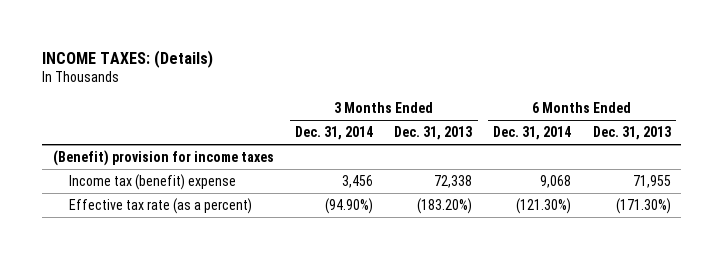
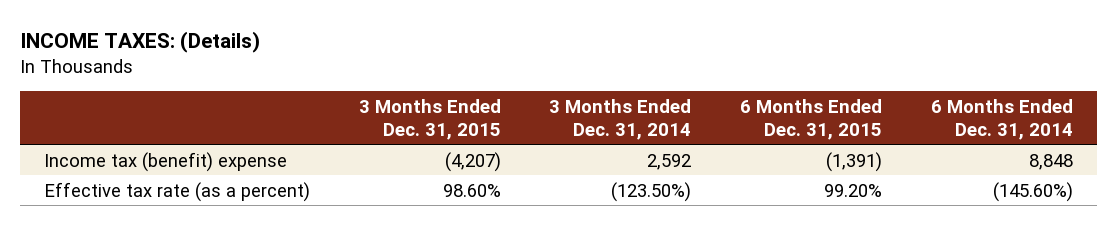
- | 3 Months Ended Dec. 31, 2014 | 3 Months Ended Dec. 31, 2013 | 6 Months Ended Dec. 31, 2014 | 6 Months Ended Dec. 31, 2013
+ | 3 Months Ended Dec. 31, 2015 | 3 Months Ended Dec. 31, 2014 | 6 Months Ended Dec. 31, 2015 | 6 Months Ended Dec. 31, 2014
- (Benefit) provision for income taxes
- Income tax (benefit) expense | 3,456 | 72,338 | 9,068 | 71,955
- Effective tax rate (as a percent) | (94.90%) | (183.20%) | (121.30%) | (171.30%)
+ Income tax (benefit) expense | (4,207) | 2,592 | (1,391) | 8,848
+ Effective tax rate (as a percent) | 98.60% | (123.50%) | 99.20% | (145.60%)

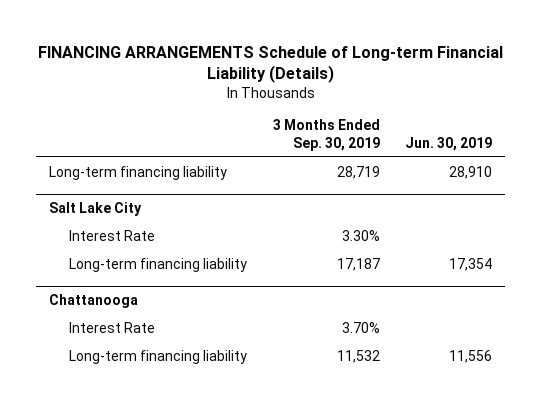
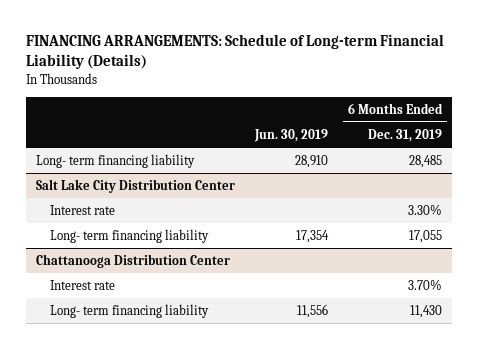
- FINANCING ARRANGEMENTS Schedule of Long-term Financial Liability (Details)
+ FINANCING ARRANGEMENTS: Schedule of Long-term Financial Liability (Details)
- | 3 Months Ended Sep. 30, 2019 | Jun. 30, 2019
+ | Jun. 30, 2019 | 6 Months Ended Dec. 31, 2019
- Long-term financing liability | 28,719 | 28,910
- Salt Lake City
- Interest Rate | 3.30% |
- Long-term financing liability | 17,187 | 17,354
- Chattanooga
- Interest Rate | 3.70% |
- Long-term financing liability | 11,532 | 11,556
+ Long- term financing liability | 28,910 | 28,485
+ Salt Lake City Distribution Center
+ Interest rate | | 3.30%
+ Long- term financing liability | 17,354 | 17,055
+ Chattanooga Distribution Center
+ Interest rate | | 3.70%
+ Long- term financing liability | 11,556 | 11,430

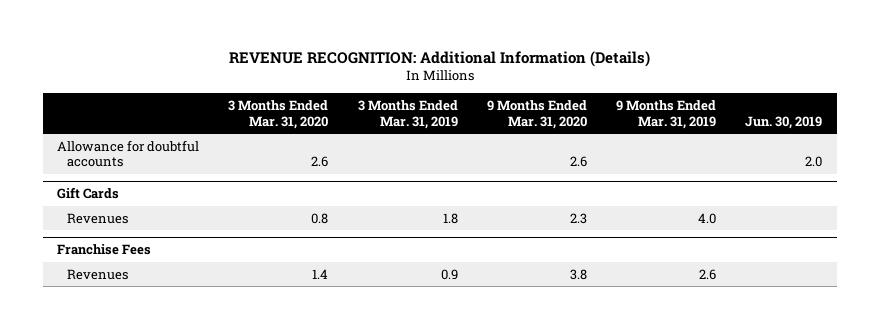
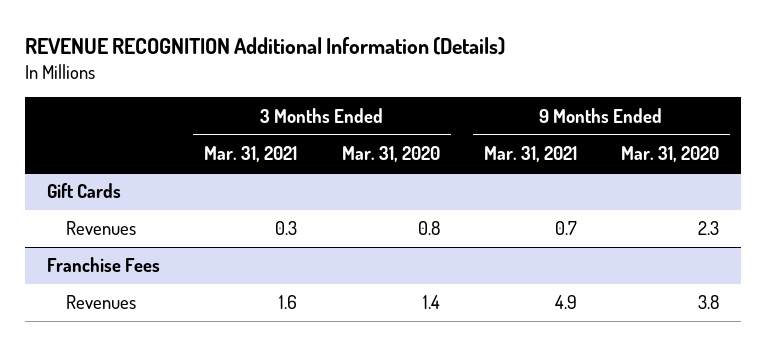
- REVENUE RECOGNITION: Additional Information (Details)
+ REVENUE RECOGNITION Additional Information (Details)
- | 3 Months Ended Mar. 31, 2020 | 3 Months Ended Mar. 31, 2019 | 9 Months Ended Mar. 31, 2020 | 9 Months Ended Mar. 31, 2019 | Jun. 30, 2019
+ | 3 Months Ended Mar. 31, 2021 | 3 Months Ended Mar. 31, 2020 | 9 Months Ended Mar. 31, 2021 | 9 Months Ended Mar. 31, 2020
- Allowance for doubtful accounts | 2.6 | | 2.6 | | 2.0

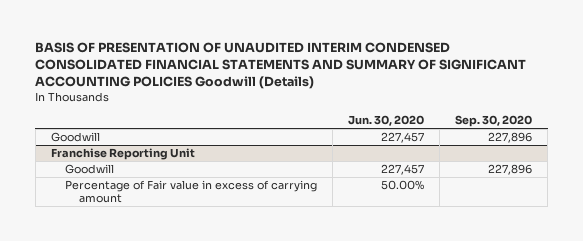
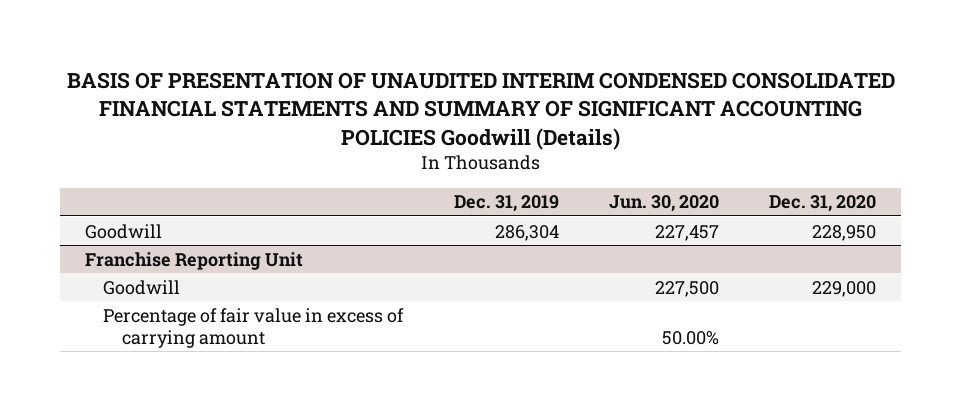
- | Jun. 30, 2020 | Sep. 30, 2020
+ | Dec. 31, 2019 | Jun. 30, 2020 | Dec. 31, 2020
@ Franchise Reporting Unit
- Goodwill | 227,457 | 227,896
- Percentage of Fair value in excess of carrying amount | 50.00% |
+ Goodwill | | 227,500 | 229,000
+ Percentage of fair value in excess of carrying amount | | 50.00% |

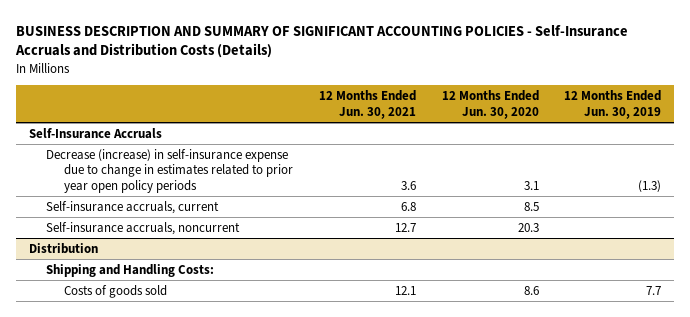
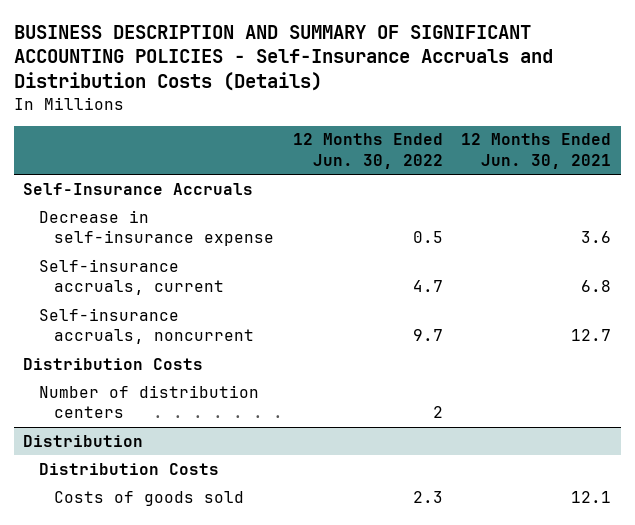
- | 12 Months Ended Jun. 30, 2021 | 12 Months Ended Jun. 30, 2020 | 12 Months Ended Jun. 30, 2019
+ | 12 Months Ended Jun. 30, 2022 | 12 Months Ended Jun. 30, 2021
- Decrease (increase) in self-insurance expense due to change in estimates related to prior year open policy periods | 3.6 | 3.1 | (1.3)
+ Decrease in self-insurance expense | 0.5 | 3.6
+ Distribution Costs
+ Number of distribution centers | 2 |
@ Distribution
- Shipping and Handling Costs:
+ Distribution Costs

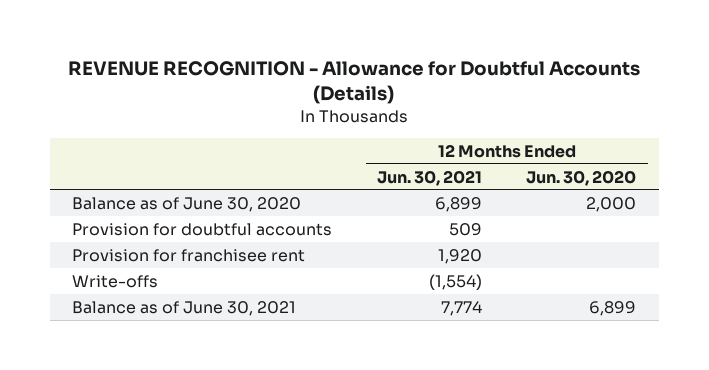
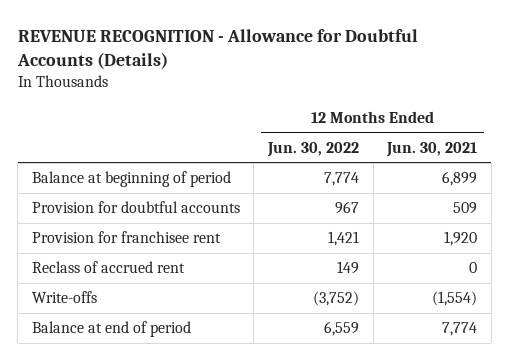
- | 12 Months Ended Jun. 30, 2021 | 12 Months Ended Jun. 30, 2020
+ | 12 Months Ended Jun. 30, 2022 | 12 Months Ended Jun. 30, 2021
- Balance as of June 30, 2020 | 6,899 | 2,000
+ Balance at beginning of period | 7,774 | 6,899
+ Reclass of accrued rent | 149 | 0
- Balance as of June 30, 2021 | 7,774 | 6,899
+ Balance at end of period | 6,559 | 7,774

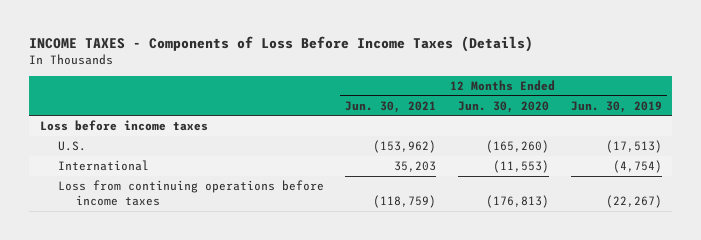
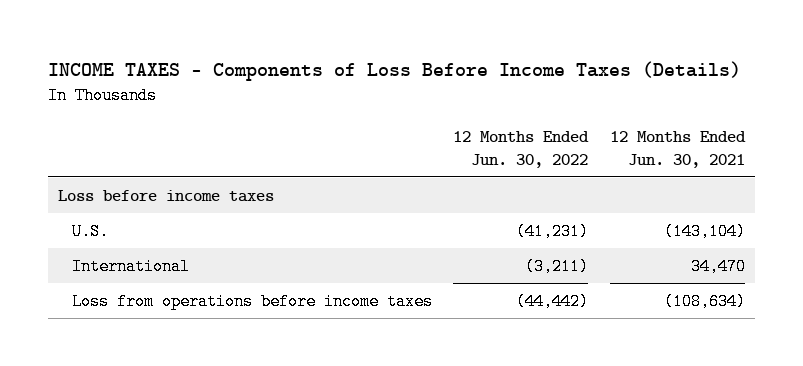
- | 12 Months Ended Jun. 30, 2021 | 12 Months Ended Jun. 30, 2020 | 12 Months Ended Jun. 30, 2019
+ | 12 Months Ended Jun. 30, 2022 | 12 Months Ended Jun. 30, 2021
- U.S. | (153,962) | (165,260) | (17,513)
- International | 35,203 | (11,553) | (4,754)
- Loss from continuing operations before income taxes | (118,759) | (176,813) | (22,267)
+ U.S. | (41,231) | (143,104)
+ International | (3,211) | 34,470
+ Loss from operations before income taxes | (44,442) | (108,634)

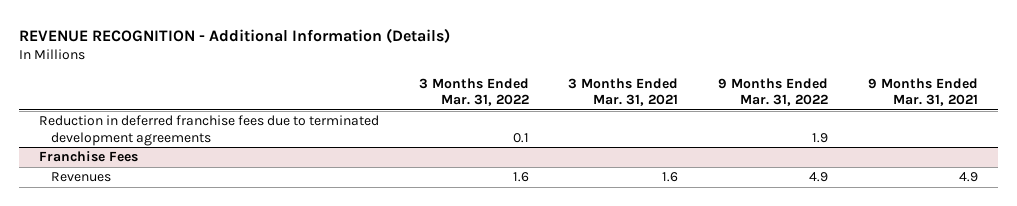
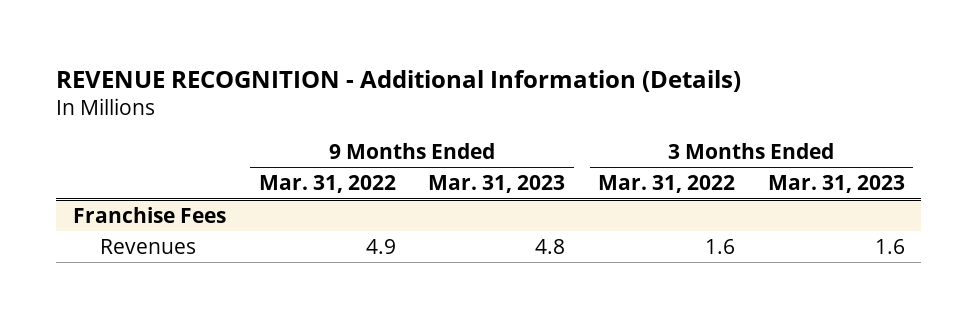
- | 3 Months Ended Mar. 31, 2022 | 3 Months Ended Mar. 31, 2021 | 9 Months Ended Mar. 31, 2022 | 9 Months Ended Mar. 31, 2021
+ | 9 Months Ended Mar. 31, 2022 | 9 Months Ended Mar. 31, 2023 | 3 Months Ended Mar. 31, 2022 | 3 Months Ended Mar. 31, 2023
- Reduction in deferred franchise fees due to terminated development agreements | 0.1 | | 1.9 |

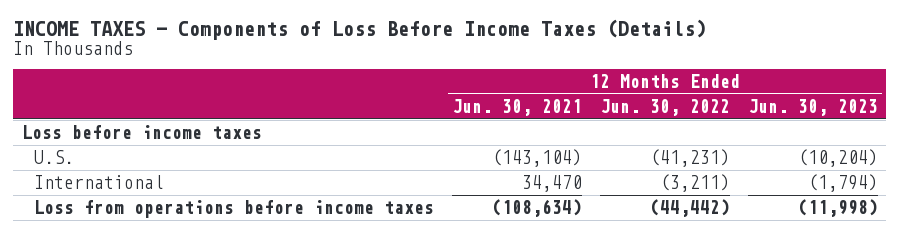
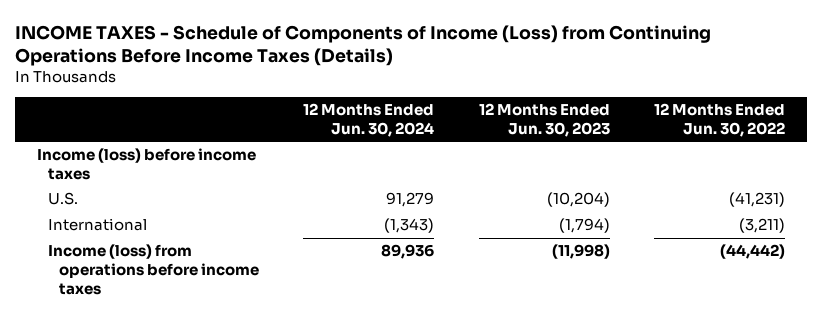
- INCOME TAXES - Components of Loss Before Income Taxes (Details)
+ INCOME TAXES - Schedule of Components of Income (Loss) from Continuing Operations Before Income Taxes (Details)
- | 12 Months Ended Jun. 30, 2021 | 12 Months Ended Jun. 30, 2022 | 12 Months Ended Jun. 30, 2023
+ | 12 Months Ended Jun. 30, 2024 | 12 Months Ended Jun. 30, 2023 | 12 Months Ended Jun. 30, 2022
- Loss before income taxes
+ Income (loss) before income taxes
- Loss from operations before income taxes | (108,634) | (44,442) | (11,998)
+ Income (loss) from operations before income taxes | 89,936 | (11,998) | (44,442)

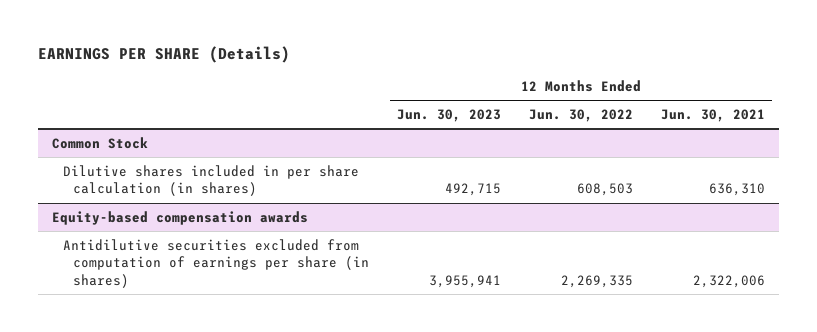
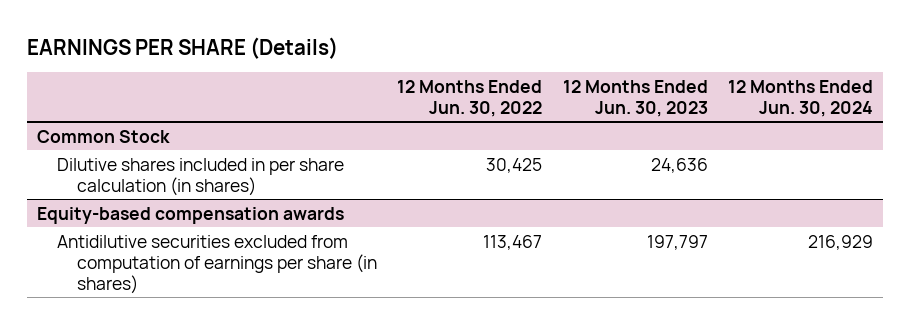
- | 12 Months Ended Jun. 30, 2023 | 12 Months Ended Jun. 30, 2022 | 12 Months Ended Jun. 30, 2021
+ | 12 Months Ended Jun. 30, 2022 | 12 Months Ended Jun. 30, 2023 | 12 Months Ended Jun. 30, 2024
@ Common Stock
- Dilutive shares included in per share calculation (in shares) | 492,715 | 608,503 | 636,310
+ Dilutive shares included in per share calculation (in shares) | 30,425 | 24,636 |
@ Equity-based compensation awards
- Antidilutive securities excluded from computation of earnings per share (in shares) | 3,955,941 | 2,269,335 | 2,322,006
+ Antidilutive securities excluded from computation of earnings per share (in shares) | 113,467 | 197,797 | 216,929

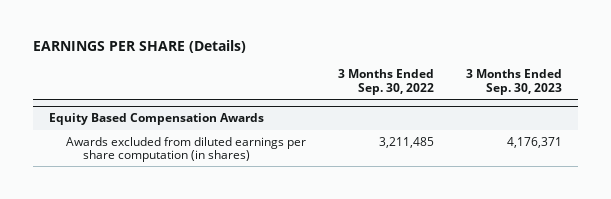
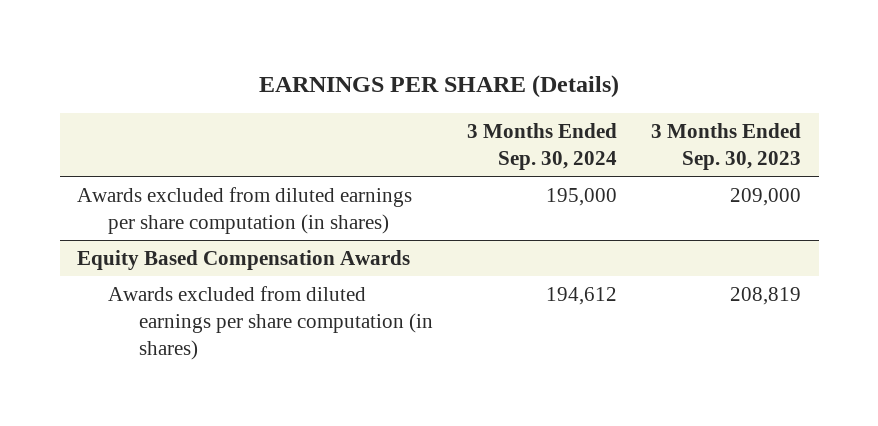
- | 3 Months Ended Sep. 30, 2022 | 3 Months Ended Sep. 30, 2023
+ | 3 Months Ended Sep. 30, 2024 | 3 Months Ended Sep. 30, 2023
+ Awards excluded from diluted earnings per share computation (in shares) | 195,000 | 209,000
@ Equity Based Compensation Awards
- Awards excluded from diluted earnings per share computation (in shares) | 3,211,485 | 4,176,371
+ Awards excluded from diluted earnings per share computation (in shares) | 194,612 | 208,819

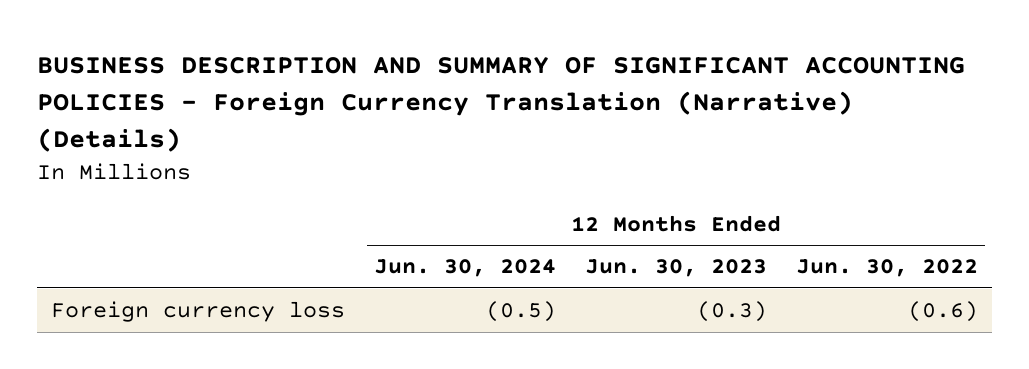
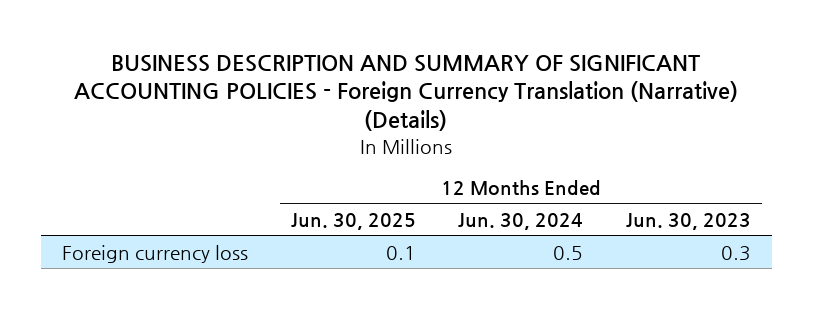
- | 12 Months Ended Jun. 30, 2024 | 12 Months Ended Jun. 30, 2023 | 12 Months Ended Jun. 30, 2022
+ | 12 Months Ended Jun. 30, 2025 | 12 Months Ended Jun. 30, 2024 | 12 Months Ended Jun. 30, 2023
- Foreign currency loss | (0.5) | (0.3) | (0.6)
+ Foreign currency loss | 0.1 | 0.5 | 0.3

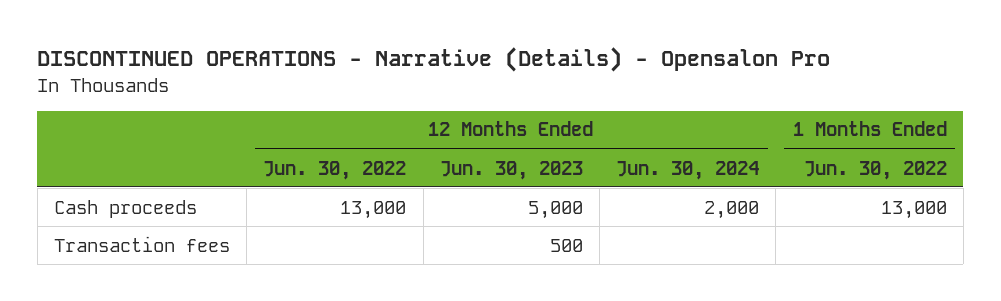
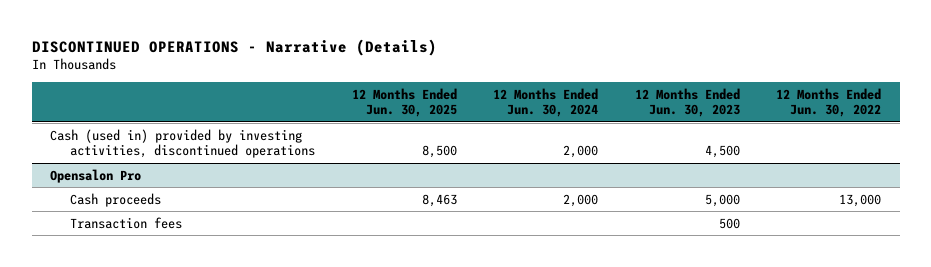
- DISCONTINUED OPERATIONS - Narrative (Details) - Opensalon Pro
+ DISCONTINUED OPERATIONS - Narrative (Details)
- | 12 Months Ended Jun. 30, 2022 | 12 Months Ended Jun. 30, 2023 | 12 Months Ended Jun. 30, 2024 | 1 Months Ended Jun. 30, 2022
+ | 12 Months Ended Jun. 30, 2025 | 12 Months Ended Jun. 30, 2024 | 12 Months Ended Jun. 30, 2023 | 12 Months Ended Jun. 30, 2022
+ Cash (used in) provided by investing activities, discontinued operations | 8,500 | 2,000 | 4,500 |
+ Opensalon Pro

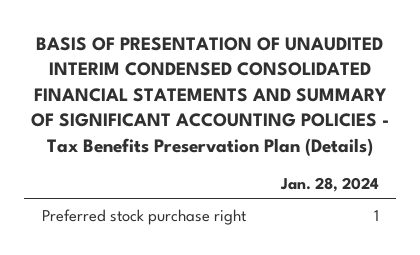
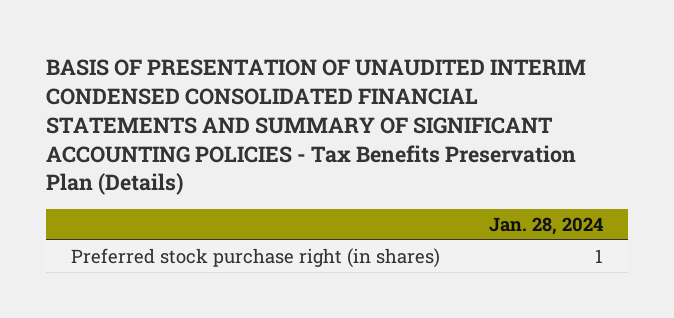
- Preferred stock purchase right | 1
+ Preferred stock purchase right (in shares) | 1

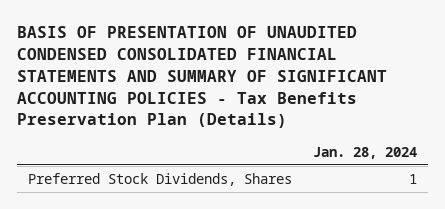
- BASIS OF PRESENTATION OF UNAUDITED INTERIM CONDENSED CONSOLIDATED FINANCIAL STATEMENTS AND SUMMARY OF SIGNIFICANT ACCOUNTING POLICIES - Tax Benefits Preservation Plan (Details)
+ BASIS OF PRESENTATION OF UNAUDITED CONDENSED CONSOLIDATED FINANCIAL STATEMENTS AND SUMMARY OF SIGNIFICANT ACCOUNTING POLICIES - Tax Benefits Preservation Plan (Details)
- Preferred stock purchase right (in shares) | 1
+ Preferred Stock Dividends, Shares | 1

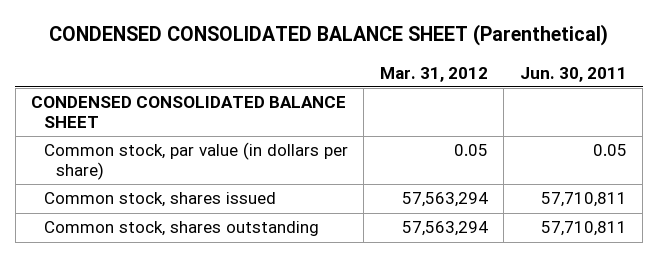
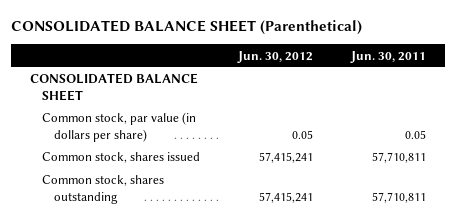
- CONDENSED CONSOLIDATED BALANCE SHEET (Parenthetical)
+ CONSOLIDATED BALANCE SHEET (Parenthetical)
- | Mar. 31, 2012 | Jun. 30, 2011
+ | Jun. 30, 2012 | Jun. 30, 2011
- CONDENSED CONSOLIDATED BALANCE SHEET
+ CONSOLIDATED BALANCE SHEET

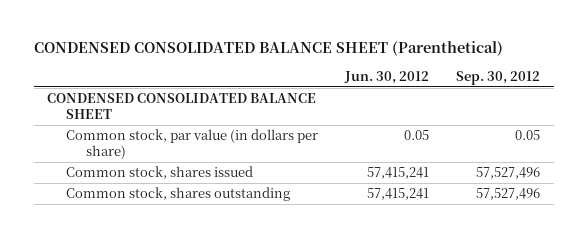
- CONSOLIDATED BALANCE SHEET (Parenthetical)
+ CONDENSED CONSOLIDATED BALANCE SHEET (Parenthetical)
- | Jun. 30, 2012 | Jun. 30, 2011
+ | Jun. 30, 2012 | Sep. 30, 2012
- CONSOLIDATED BALANCE SHEET
+ CONDENSED CONSOLIDATED BALANCE SHEET

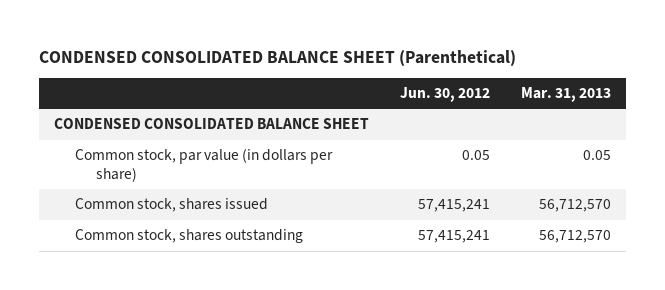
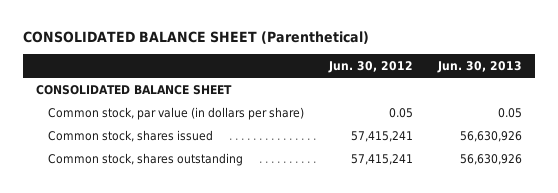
- CONDENSED CONSOLIDATED BALANCE SHEET (Parenthetical)
+ CONSOLIDATED BALANCE SHEET (Parenthetical)
- | Jun. 30, 2012 | Mar. 31, 2013
+ | Jun. 30, 2012 | Jun. 30, 2013
- CONDENSED CONSOLIDATED BALANCE SHEET
+ CONSOLIDATED BALANCE SHEET

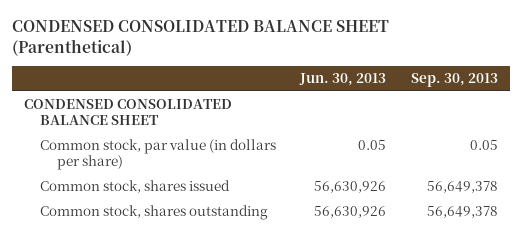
- CONSOLIDATED BALANCE SHEET (Parenthetical)
+ CONDENSED CONSOLIDATED BALANCE SHEET (Parenthetical)
- | Jun. 30, 2012 | Jun. 30, 2013
+ | Jun. 30, 2013 | Sep. 30, 2013
- CONSOLIDATED BALANCE SHEET
+ CONDENSED CONSOLIDATED BALANCE SHEET

